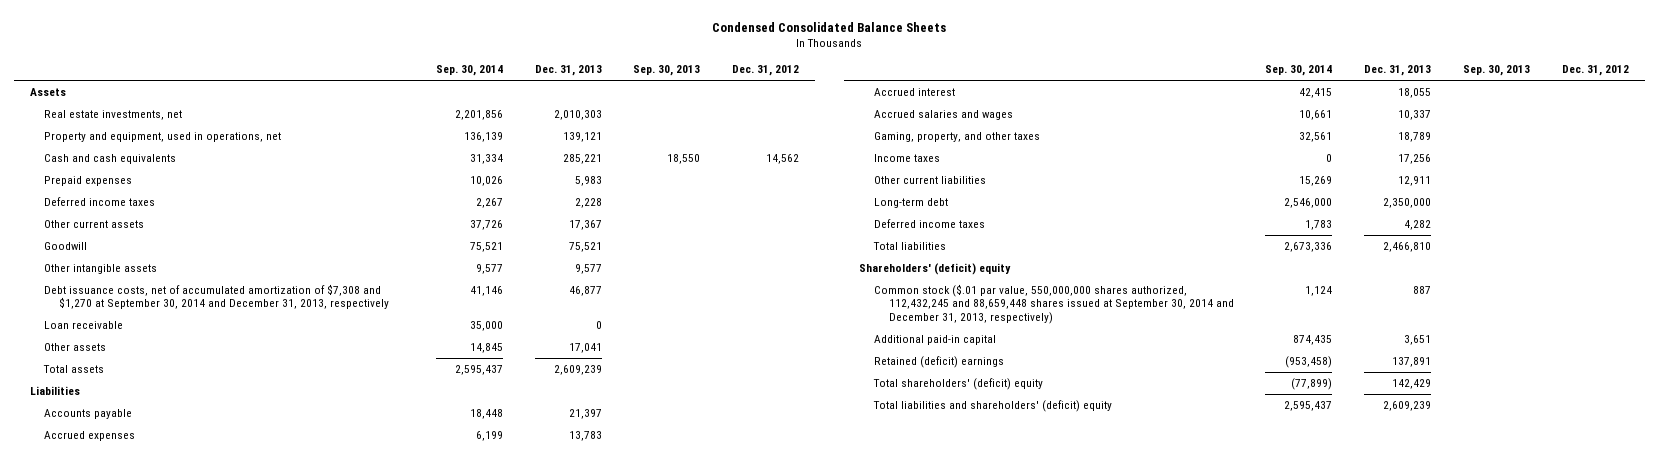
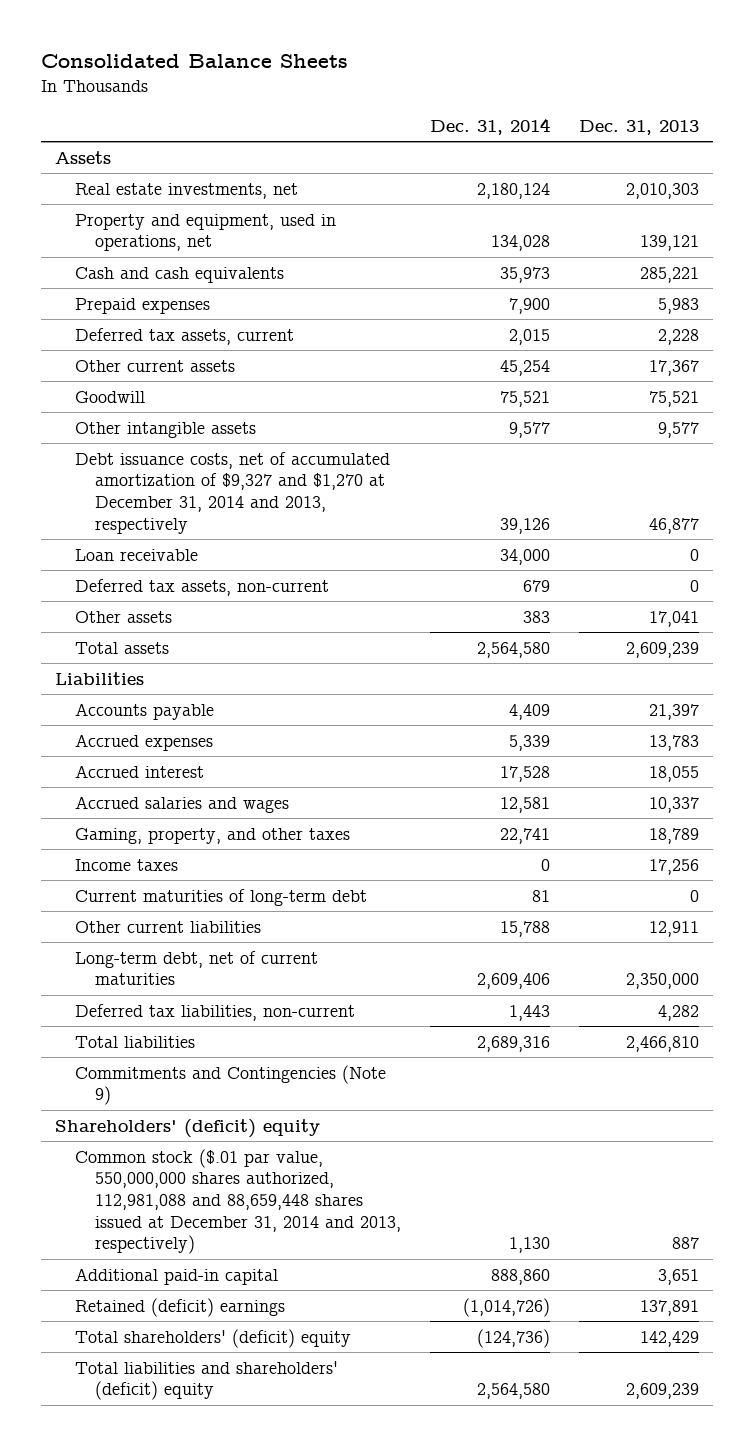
- Condensed Consolidated Balance Sheets
+ Consolidated Balance Sheets
- | Sep. 30, 2014 | Dec. 31, 2013 | Sep. 30, 2013 | Dec. 31, 2012
+ | Dec. 31, 2014 | Dec. 31, 2013
- Deferred income taxes | 2,267 | 2,228 | |
+ Deferred tax assets, current | 2,015 | 2,228
- Debt issuance costs, net of accumulated amortization of $7,308 and $1,270 at September 30, 2014 and December 31, 2013, respectively | 41,146 | 46,877 | |
+ Debt issuance costs, net of accumulated amortization of $9,327 and $1,270 at December 31, 2014 and 2013, respectively | 39,126 | 46,877
+ Deferred tax assets, non-current | 679 | 0
+ Current maturities of long-term debt | 81 | 0
- Long-term debt | 2,546,000 | 2,350,000 | |
- Deferred income taxes | 1,783 | 4,282 | |
+ Long-term debt, net of current maturities | 2,609,406 | 2,350,000
+ Deferred tax liabilities, non-current | 1,443 | 4,282
+ Commitments and Contingencies (Note 9)
- Common stock ($.01 par value, 550,000,000 shares authorized, 112,432,245 and 88,659,448 shares issued at September 30, 2014 and December 31, 2013, respectively) | 1,124 | 887 | |
+ Common stock ($.01 par value, 550,000,000 shares authorized, 112,981,088 and 88,659,448 shares issued at December 31, 2014 and 2013, respectively) | 1,130 | 887

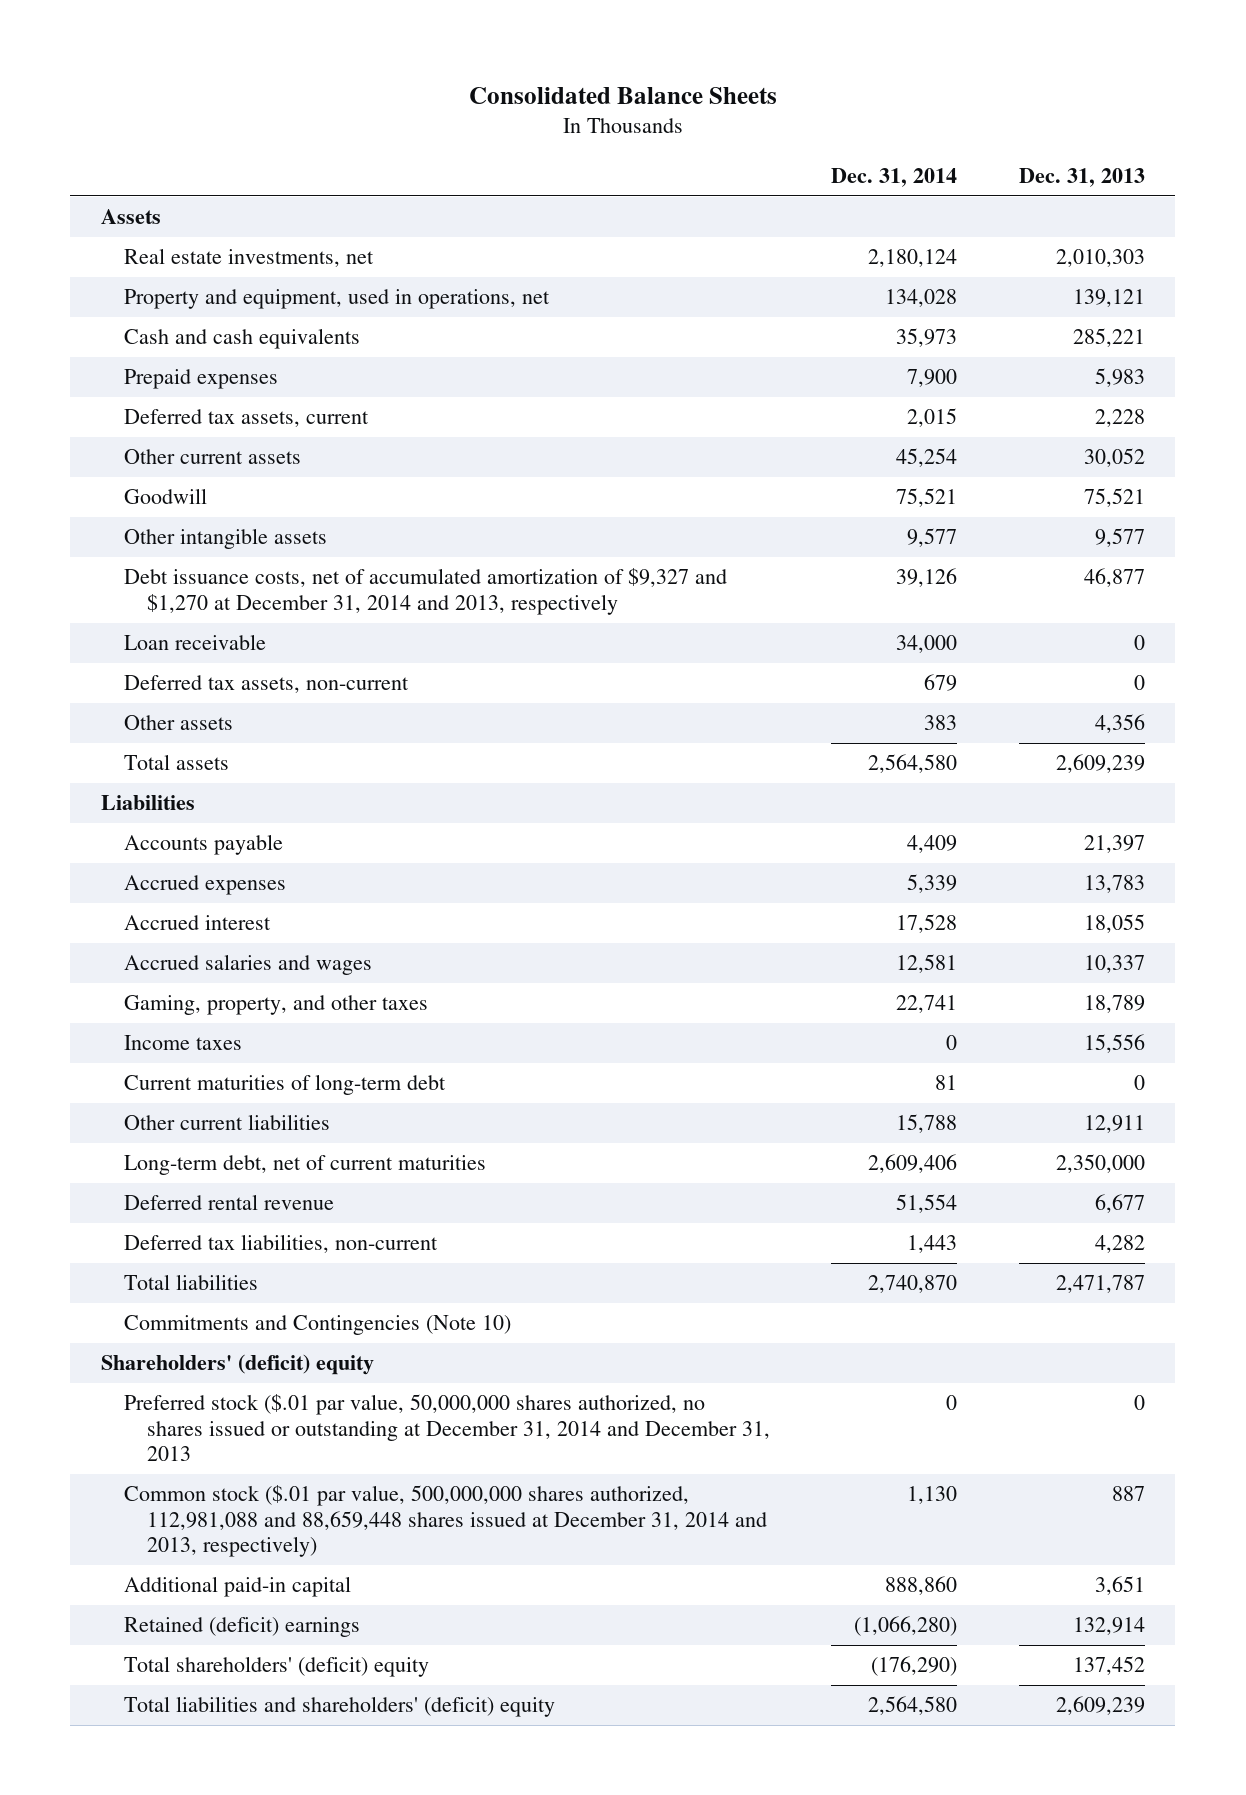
- Other current assets | 45,254 | 17,367
+ Other current assets | 45,254 | 30,052
- Other assets | 383 | 17,041
+ Other assets | 383 | 4,356
- Income taxes | 0 | 17,256
+ Income taxes | 0 | 15,556
+ Deferred rental revenue | 51,554 | 6,677
- Total liabilities | 2,689,316 | 2,466,810
- Commitments and Contingencies (Note 9)
+ Total liabilities | 2,740,870 | 2,471,787
+ Commitments and Contingencies (Note 10)
- Common stock ($.01 par value, 550,000,000 shares authorized, 112,981,088 and 88,659,448 shares issued at December 31, 2014 and 2013, respectively) | 1,130 | 887
+ Preferred stock ($.01 par value, 50,000,000 shares authorized, no shares issued or outstanding at December 31, 2014 and December 31, 2013 | 0 | 0
+ Common stock ($.01 par value, 500,000,000 shares authorized, 112,981,088 and 88,659,448 shares issued at December 31, 2014 and 2013, respectively) | 1,130 | 887
- Retained (deficit) earnings | (1,014,726) | 137,891
- Total shareholders' (deficit) equity | (124,736) | 142,429
+ Retained (deficit) earnings | (1,066,280) | 132,914
+ Total shareholders' (deficit) equity | (176,290) | 137,452

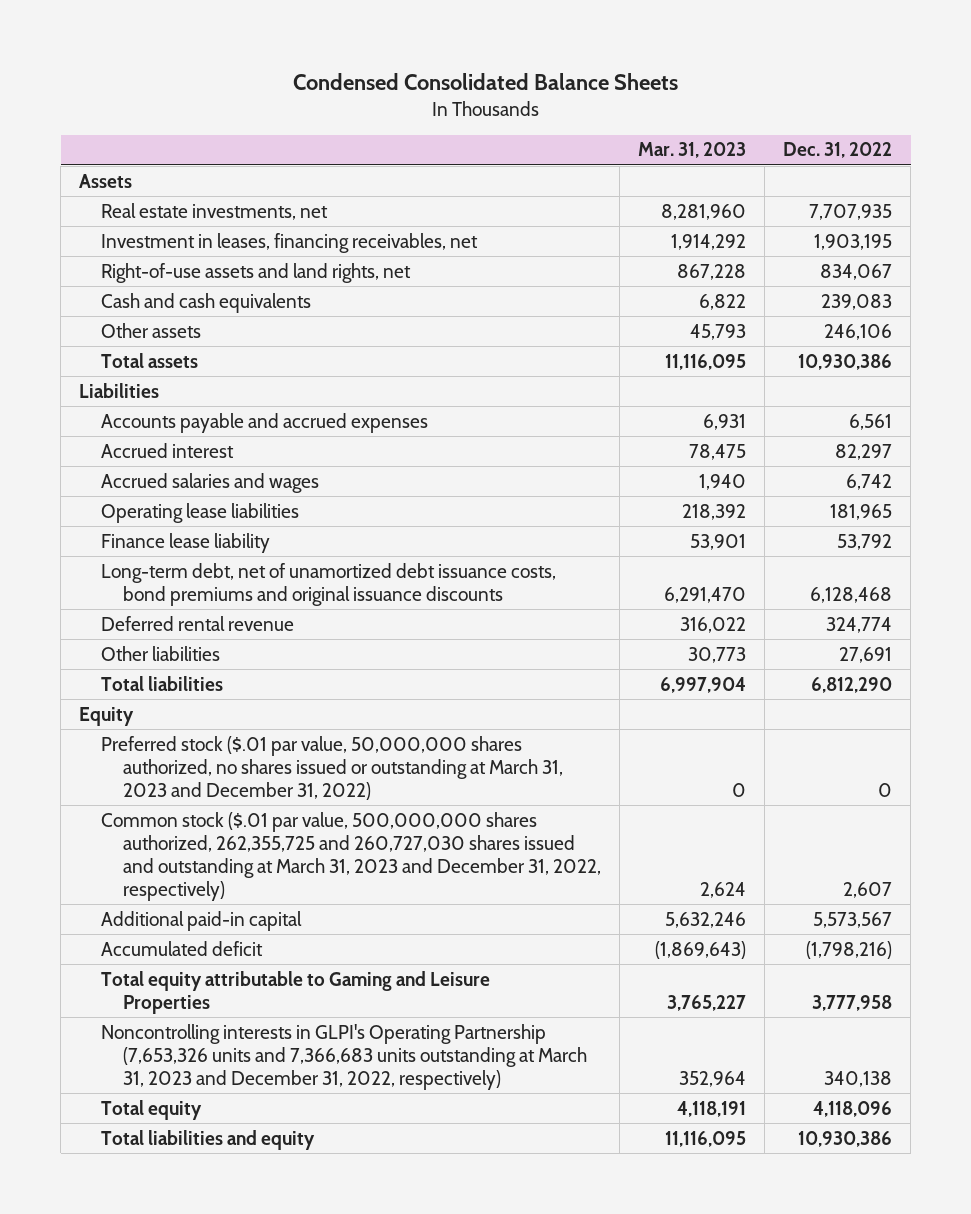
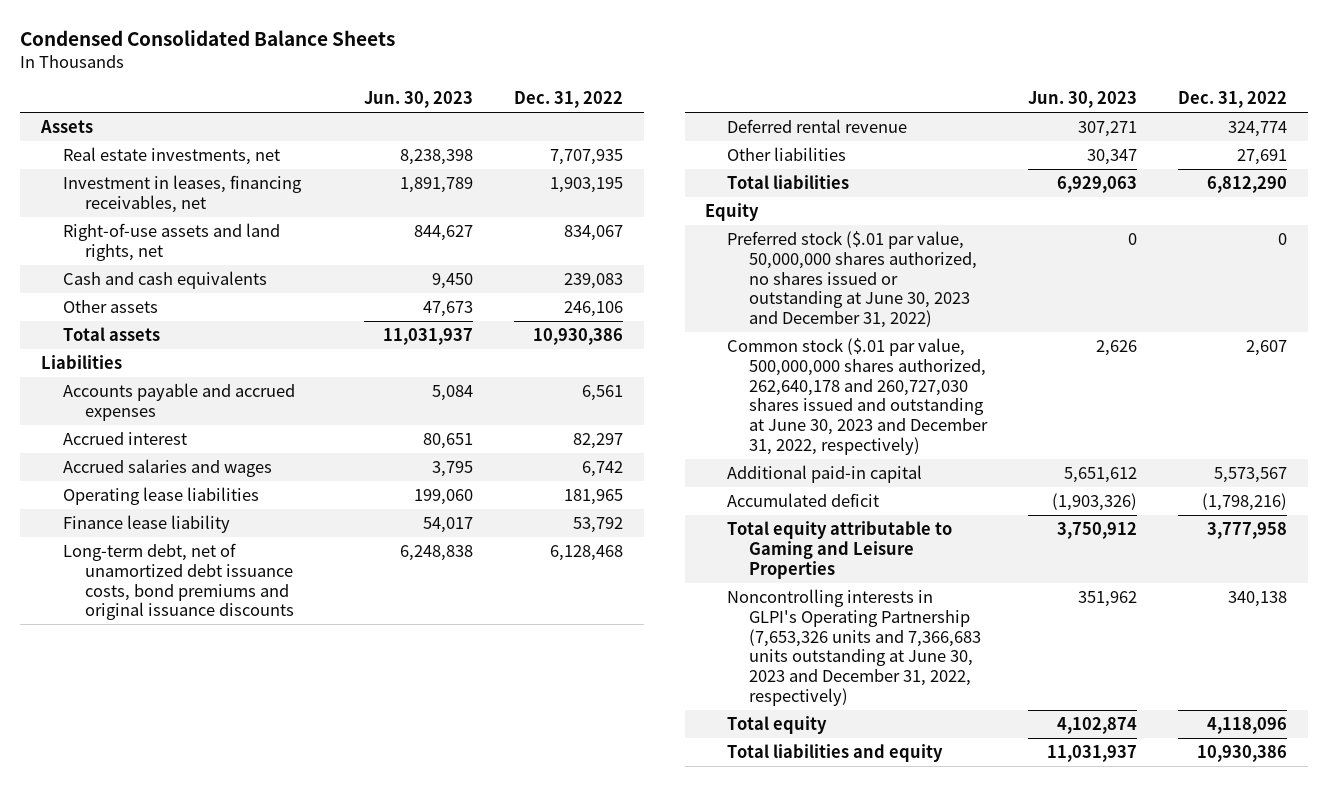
- | Mar. 31, 2023 | Dec. 31, 2022
+ | Jun. 30, 2023 | Dec. 31, 2022
- Preferred stock ($.01 par value, 50,000,000 shares authorized, no shares issued or outstanding at March 31, 2023 and December 31, 2022) | 0 | 0
- Common stock ($.01 par value, 500,000,000 shares authorized, 262,355,725 and 260,727,030 shares issued and outstanding at March 31, 2023 and December 31, 2022, respectively) | 2,624 | 2,607
+ Preferred stock ($.01 par value, 50,000,000 shares authorized, no shares issued or outstanding at June 30, 2023 and December 31, 2022) | 0 | 0
+ Common stock ($.01 par value, 500,000,000 shares authorized, 262,640,178 and 260,727,030 shares issued and outstanding at June 30, 2023 and December 31, 2022, respectively) | 2,626 | 2,607
- Noncontrolling interests in GLPI's Operating Partnership (7,653,326 units and 7,366,683 units outstanding at March 31, 2023 and December 31, 2022, respectively) | 352,964 | 340,138
+ Noncontrolling interests in GLPI's Operating Partnership (7,653,326 units and 7,366,683 units outstanding at June 30, 2023 and December 31, 2022, respectively) | 351,962 | 340,138

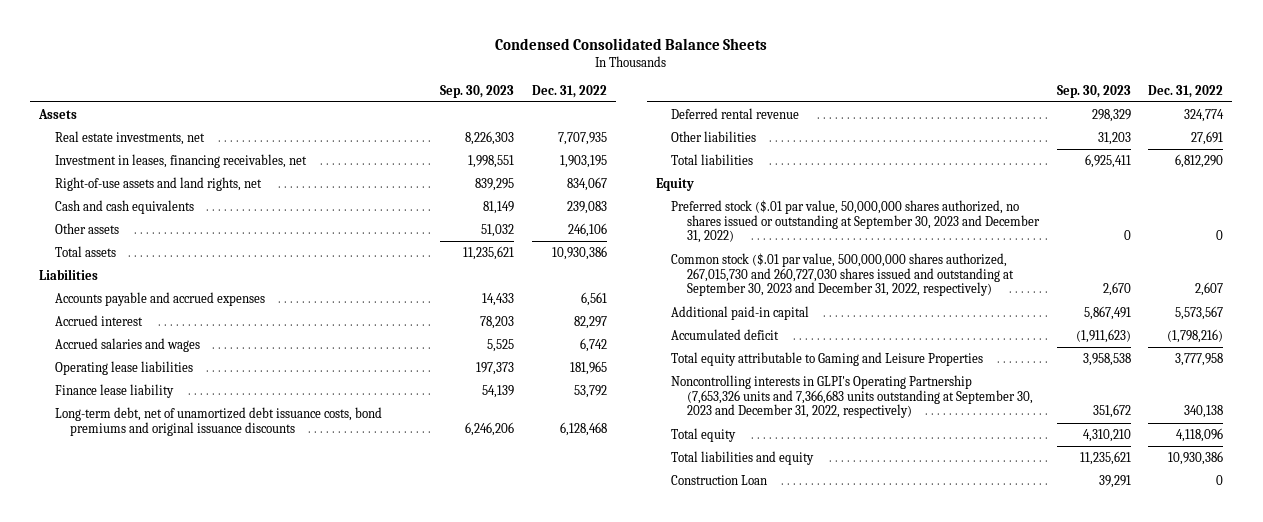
- | Jun. 30, 2023 | Dec. 31, 2022
+ | Sep. 30, 2023 | Dec. 31, 2022
- Preferred stock ($.01 par value, 50,000,000 shares authorized, no shares issued or outstanding at June 30, 2023 and December 31, 2022) | 0 | 0
- Common stock ($.01 par value, 500,000,000 shares authorized, 262,640,178 and 260,727,030 shares issued and outstanding at June 30, 2023 and December 31, 2022, respectively) | 2,626 | 2,607
+ Preferred stock ($.01 par value, 50,000,000 shares authorized, no shares issued or outstanding at September 30, 2023 and December 31, 2022) | 0 | 0
+ Common stock ($.01 par value, 500,000,000 shares authorized, 267,015,730 and 260,727,030 shares issued and outstanding at September 30, 2023 and December 31, 2022, respectively) | 2,670 | 2,607
- Noncontrolling interests in GLPI's Operating Partnership (7,653,326 units and 7,366,683 units outstanding at June 30, 2023 and December 31, 2022, respectively) | 351,962 | 340,138
+ Noncontrolling interests in GLPI's Operating Partnership (7,653,326 units and 7,366,683 units outstanding at September 30, 2023 and December 31, 2022, respectively) | 351,672 | 340,138
+ Construction Loan | 39,291 | 0

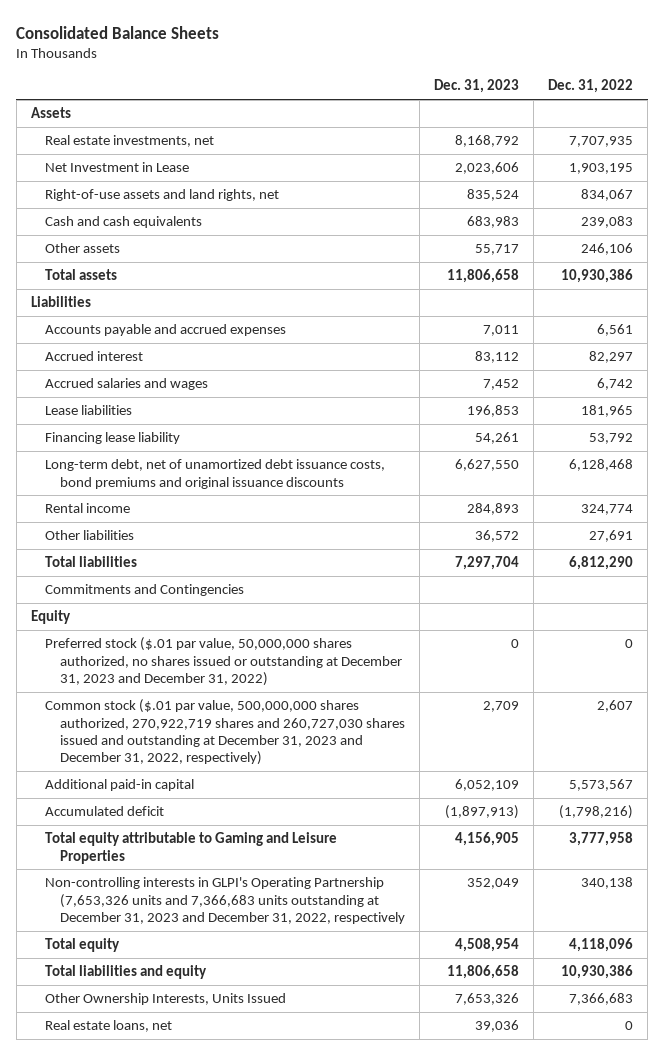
- Condensed Consolidated Balance Sheets
+ Consolidated Balance Sheets
- | Sep. 30, 2023 | Dec. 31, 2022
+ | Dec. 31, 2023 | Dec. 31, 2022
- Investment in leases, financing receivables, net | 1,998,551 | 1,903,195
+ Net Investment in Lease | 2,023,606 | 1,903,195
- Operating lease liabilities | 197,373 | 181,965
- Finance lease liability | 54,139 | 53,792
+ Lease liabilities | 196,853 | 181,965
+ Financing lease liability | 54,261 | 53,792
- Deferred rental revenue | 298,329 | 324,774
+ Rental income | 284,893 | 324,774
+ Commitments and Contingencies
- Preferred stock ($.01 par value, 50,000,000 shares authorized, no shares issued or outstanding at September 30, 2023 and December 31, 2022) | 0 | 0
- Common stock ($.01 par value, 500,000,000 shares authorized, 267,015,730 and 260,727,030 shares issued and outstanding at September 30, 2023 and December 31, 2022, respectively) | 2,670 | 2,607
+ Preferred stock ($.01 par value, 50,000,000 shares authorized, no shares issued or outstanding at December 31, 2023 and December 31, 2022) | 0 | 0
+ Common stock ($.01 par value, 500,000,000 shares authorized, 270,922,719 shares and 260,727,030 shares issued and outstanding at December 31, 2023 and December 31, 2022, respectively) | 2,709 | 2,607
- Noncontrolling interests in GLPI's Operating Partnership (7,653,326 units and 7,366,683 units outstanding at September 30, 2023 and December 31, 2022, respectively) | 351,672 | 340,138
+ Non-controlling interests in GLPI's Operating Partnership (7,653,326 units and 7,366,683 units outstanding at December 31, 2023 and December 31, 2022, respectively | 352,049 | 340,138
- Construction Loan | 39,291 | 0
+ Other Ownership Interests, Units Issued | 7,653,326 | 7,366,683
+ Real estate loans, net | 39,036 | 0

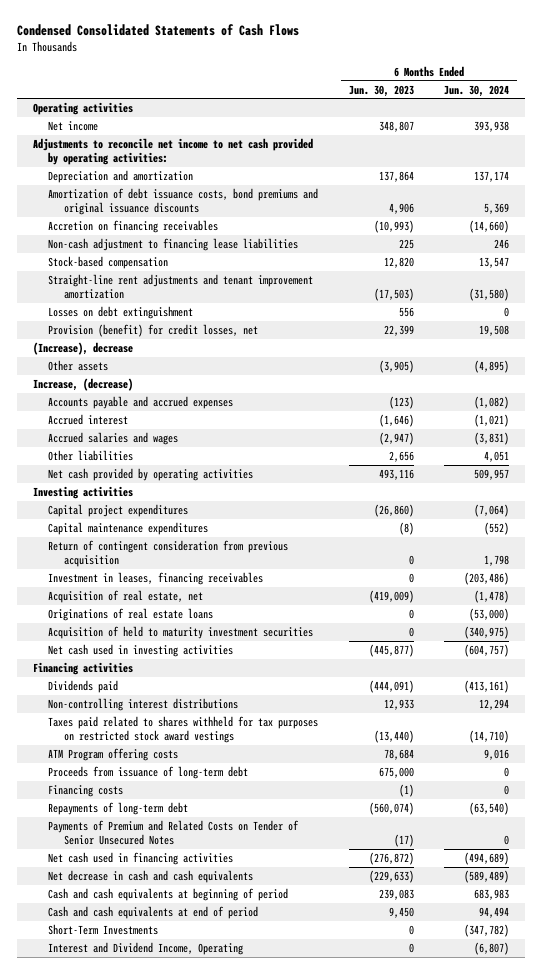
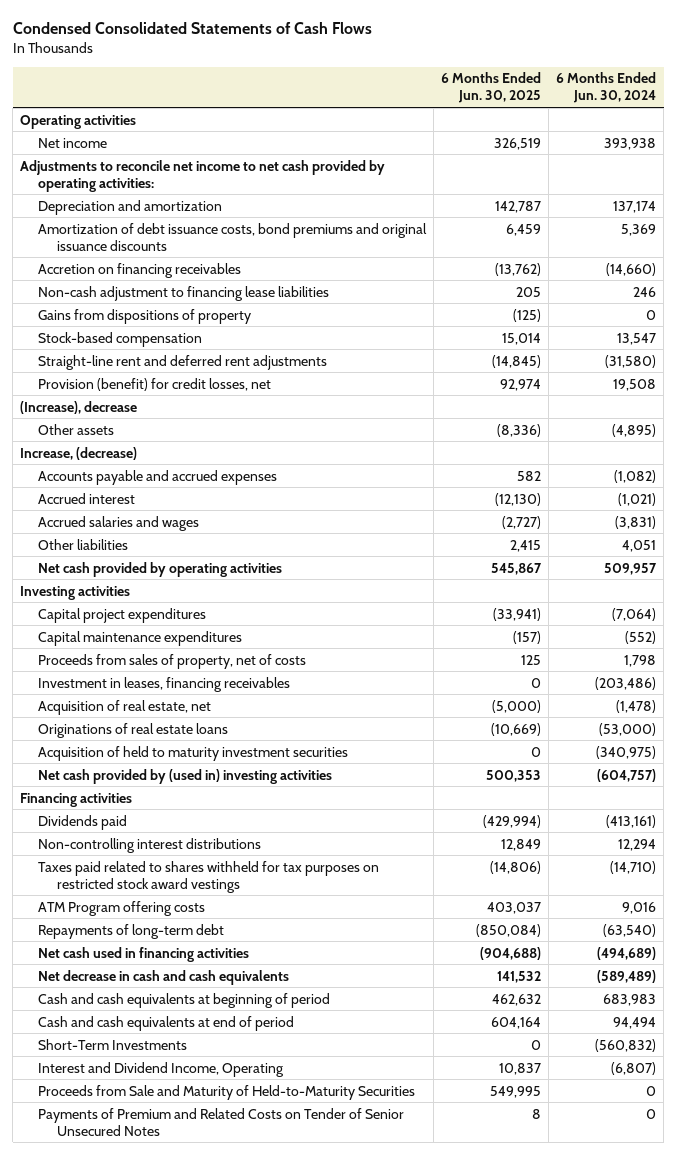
- | 6 Months Ended Jun. 30, 2023 | 6 Months Ended Jun. 30, 2024
+ | 6 Months Ended Jun. 30, 2025 | 6 Months Ended Jun. 30, 2024
+ Gains from dispositions of property | (125) | 0
- Straight-line rent adjustments and tenant improvement amortization | (17,503) | (31,580)
- Losses on debt extinguishment | 556 | 0
+ Straight-line rent and deferred rent adjustments | (14,845) | (31,580)
- Return of contingent consideration from previous acquisition | 0 | 1,798
+ Proceeds from sales of property, net of costs | 125 | 1,798
- Net cash used in investing activities | (445,877) | (604,757)
+ Net cash provided by (used in) investing activities | 500,353 | (604,757)
- Proceeds from issuance of long-term debt | 675,000 | 0
- Financing costs | (1) | 0
- Short-Term Investments | 0 | (347,782)
+ Short-Term Investments | 0 | (560,832)
+ Proceeds from Sale and Maturity of Held-to-Maturity Securities | 549,995 | 0
moved down: Payments of Premium and Related Costs on Tender of Senior Unsecured Notes | 8 | 0

